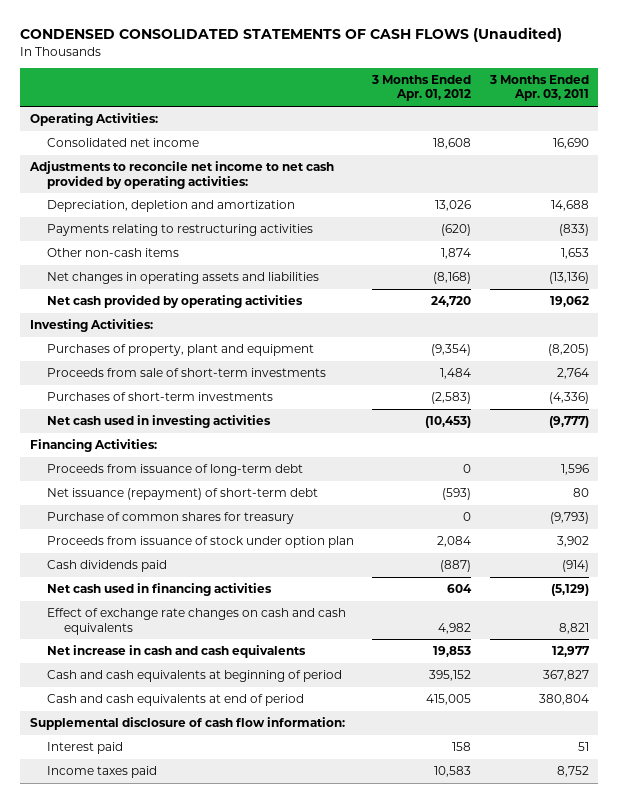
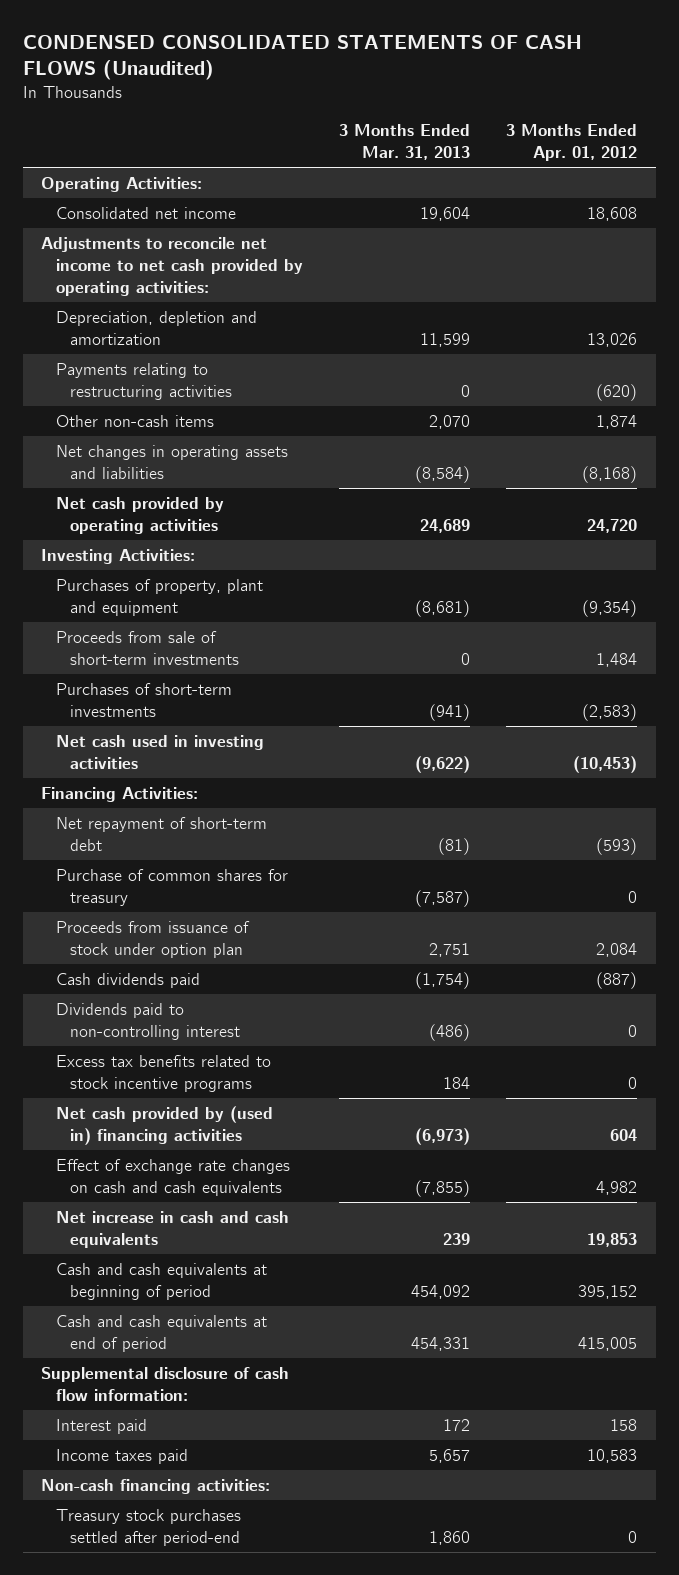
- | 3 Months Ended Apr. 01, 2012 | 3 Months Ended Apr. 03, 2011
+ | 3 Months Ended Mar. 31, 2013 | 3 Months Ended Apr. 01, 2012
- Proceeds from issuance of long-term debt | 0 | 1,596
- Net issuance (repayment) of short-term debt | (593) | 80
+ Net repayment of short-term debt | (81) | (593)
- Net cash used in financing activities | 604 | (5,129)
+ Dividends paid to non-controlling interest | (486) | 0
+ Excess tax benefits related to stock incentive programs | 184 | 0
+ Net cash provided by (used in) financing activities | (6,973) | 604
+ Non-cash financing activities:
+ Treasury stock purchases settled after period-end | 1,860 | 0

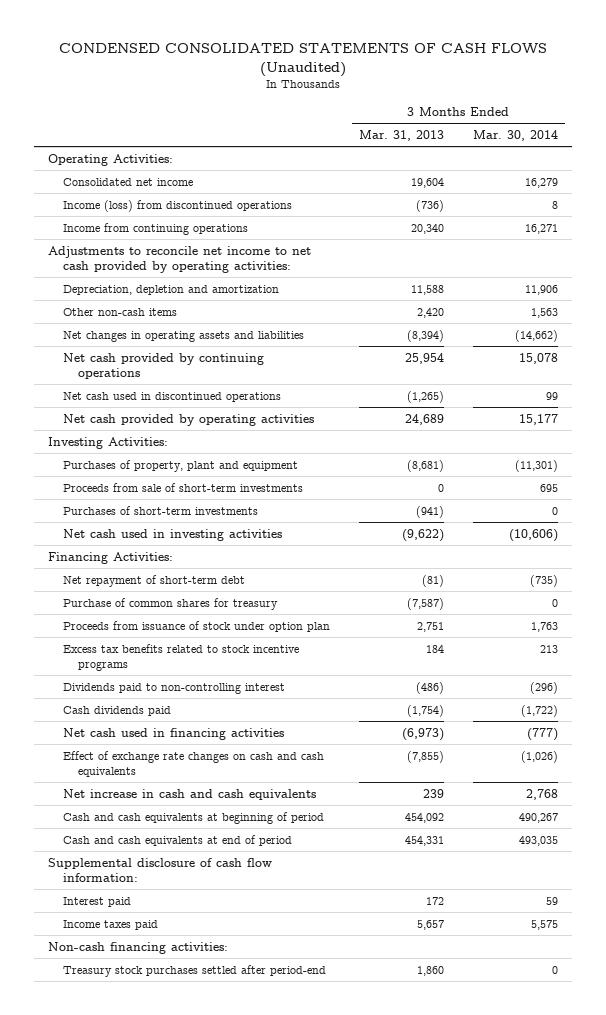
- | 3 Months Ended Mar. 31, 2013 | 3 Months Ended Apr. 01, 2012
+ | 3 Months Ended Mar. 31, 2013 | 3 Months Ended Mar. 30, 2014
+ Income (loss) from discontinued operations | (736) | 8
+ Income from continuing operations | 20,340 | 16,271
- Depreciation, depletion and amortization | 11,599 | 13,026
- Payments relating to restructuring activities | 0 | (620)
- Other non-cash items | 2,070 | 1,874
- Net changes in operating assets and liabilities | (8,584) | (8,168)
+ Depreciation, depletion and amortization | 11,588 | 11,906
+ Other non-cash items | 2,420 | 1,563
+ Net changes in operating assets and liabilities | (8,394) | (14,662)
+ Net cash provided by continuing operations | 25,954 | 15,078
+ Net cash used in discontinued operations | (1,265) | 99
- Net cash provided by (used in) financing activities | (6,973) | 604
moved down: Dividends paid to non-controlling interest | (486) | (296)
moved down: Cash dividends paid | (1,754) | (1,722)
+ Net cash used in financing activities | (6,973) | (777)

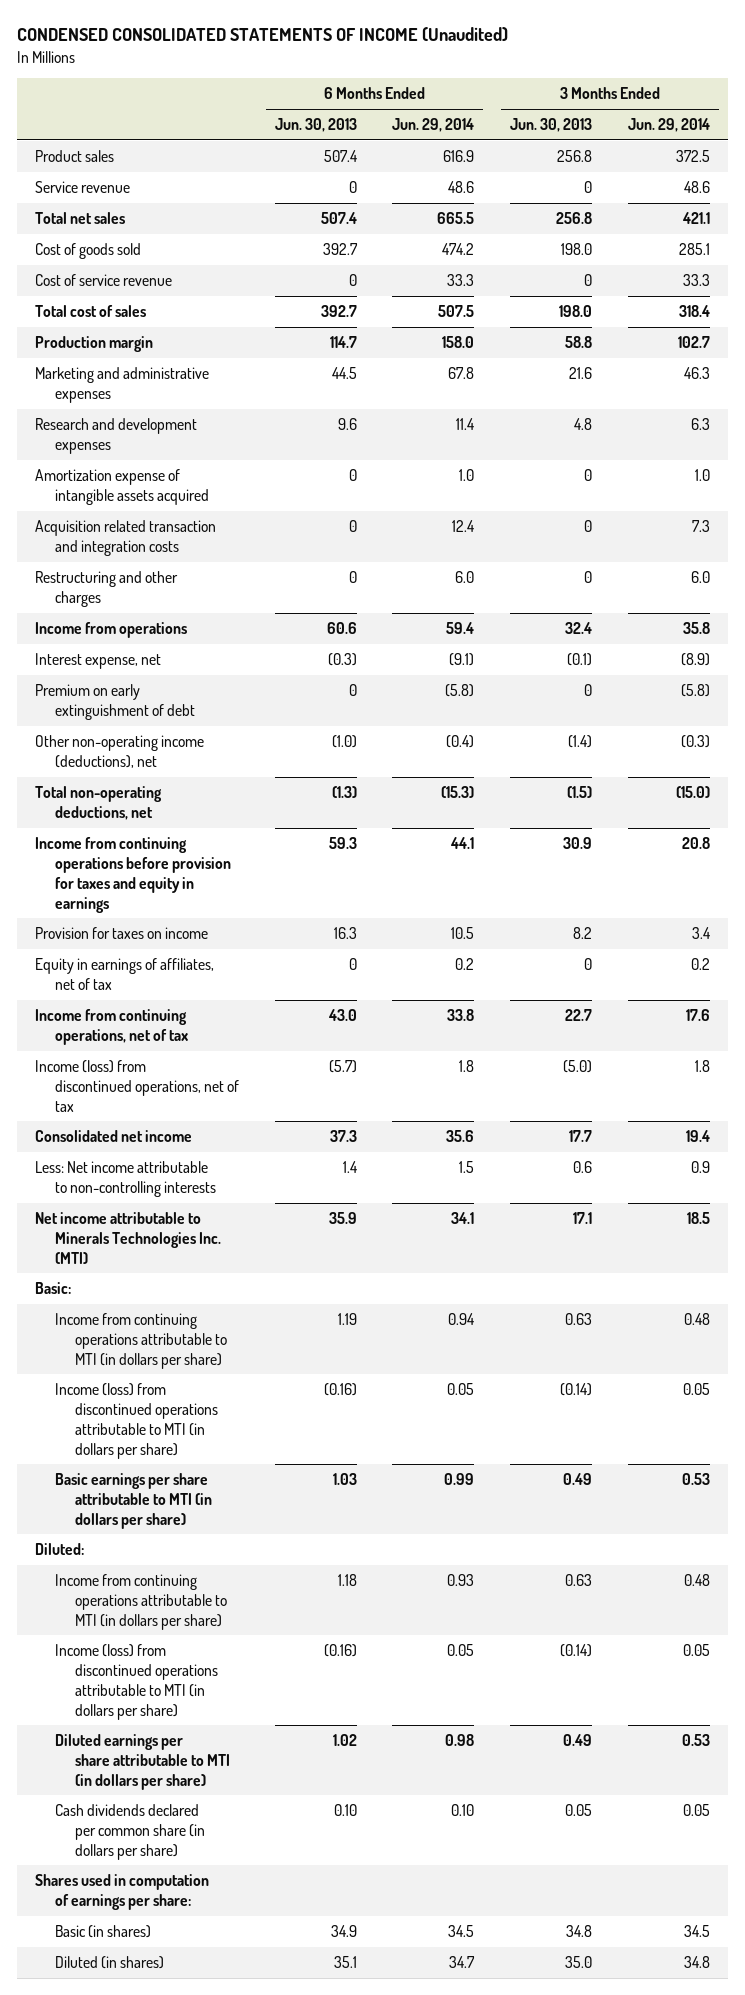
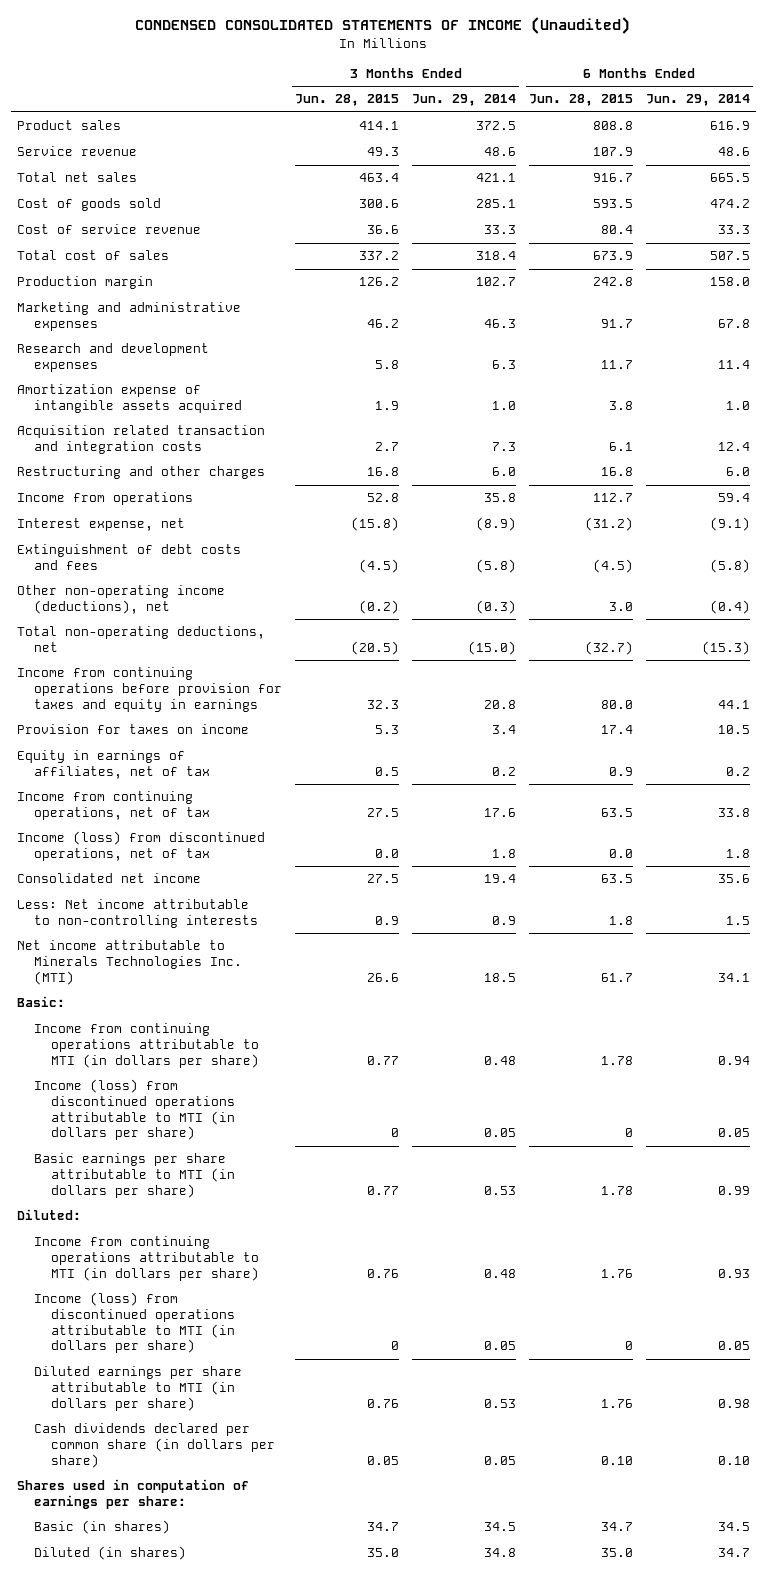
- | 6 Months Ended Jun. 30, 2013 | 6 Months Ended Jun. 29, 2014 | 3 Months Ended Jun. 30, 2013 | 3 Months Ended Jun. 29, 2014
+ | 3 Months Ended Jun. 28, 2015 | 3 Months Ended Jun. 29, 2014 | 6 Months Ended Jun. 28, 2015 | 6 Months Ended Jun. 29, 2014
- Premium on early extinguishment of debt | 0 | (5.8) | 0 | (5.8)
+ Extinguishment of debt costs and fees | (4.5) | (5.8) | (4.5) | (5.8)

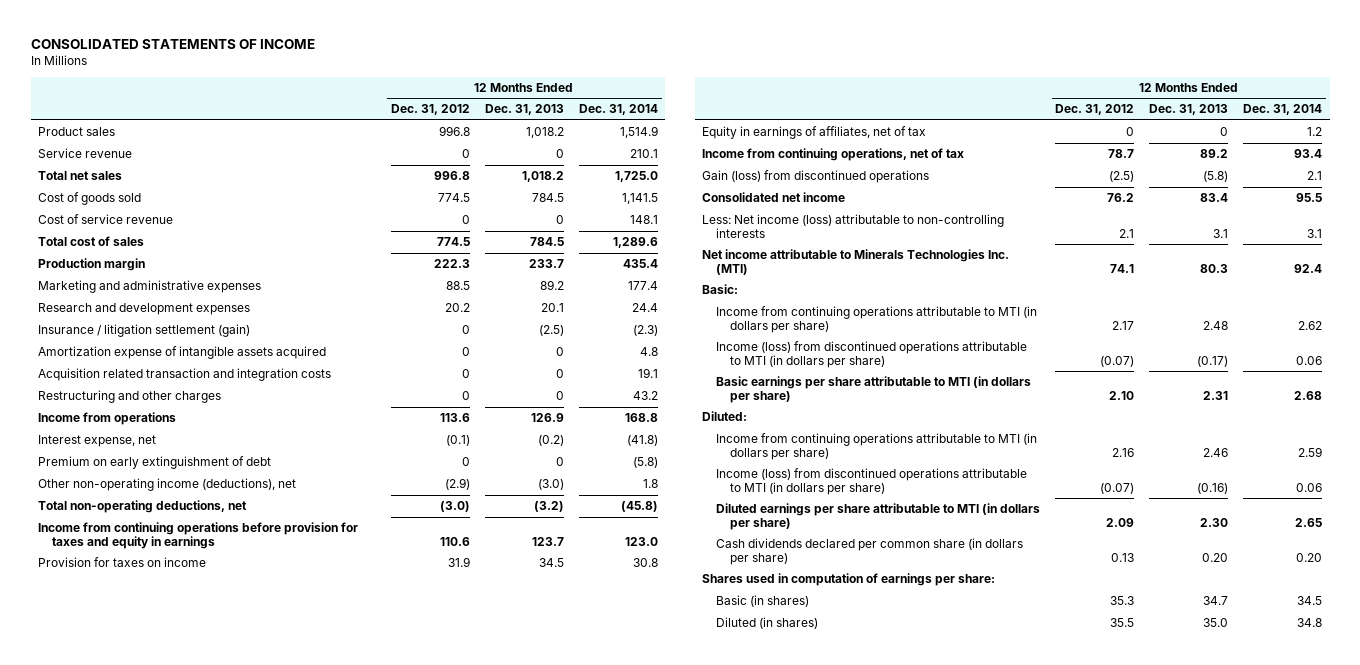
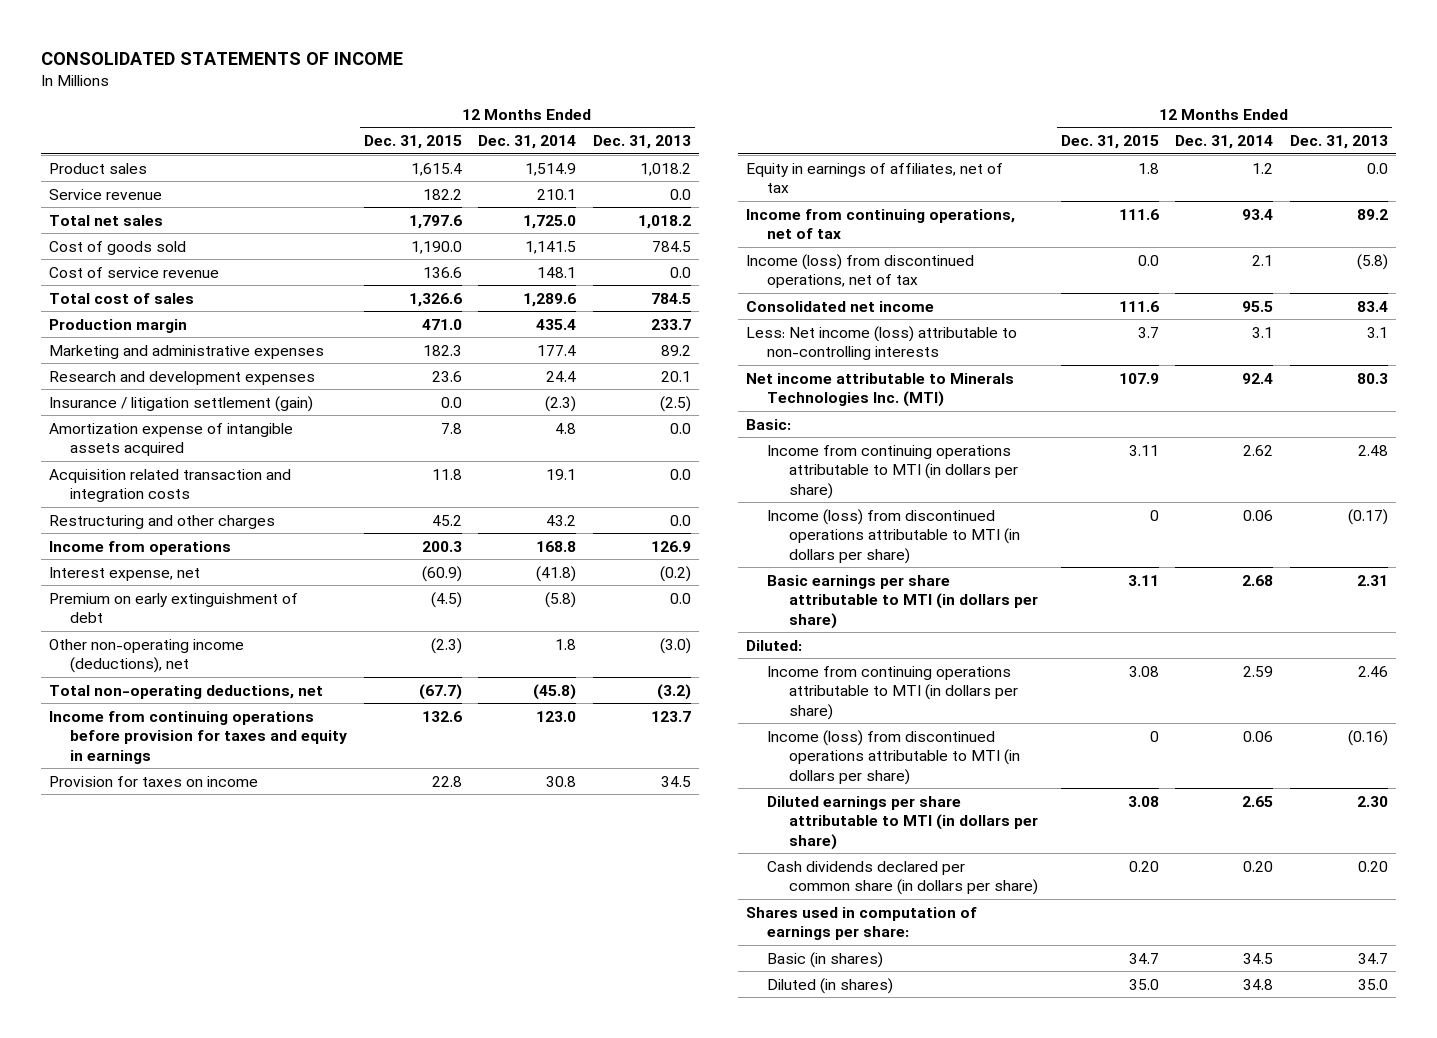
- | 12 Months Ended Dec. 31, 2012 | 12 Months Ended Dec. 31, 2013 | 12 Months Ended Dec. 31, 2014
+ | 12 Months Ended Dec. 31, 2015 | 12 Months Ended Dec. 31, 2014 | 12 Months Ended Dec. 31, 2013
- Service revenue | 0 | 0 | 210.1
+ Service revenue | 182.2 | 210.1 | 0.0
- Cost of service revenue | 0 | 0 | 148.1
+ Cost of service revenue | 136.6 | 148.1 | 0.0
- Amortization expense of intangible assets acquired | 0 | 0 | 4.8
- Acquisition related transaction and integration costs | 0 | 0 | 19.1
- Restructuring and other charges | 0 | 0 | 43.2
+ Amortization expense of intangible assets acquired | 7.8 | 4.8 | 0.0
+ Acquisition related transaction and integration costs | 11.8 | 19.1 | 0.0
+ Restructuring and other charges | 45.2 | 43.2 | 0.0
- Premium on early extinguishment of debt | 0 | 0 | (5.8)
+ Premium on early extinguishment of debt | (4.5) | (5.8) | 0.0
- Equity in earnings of affiliates, net of tax | 0 | 0 | 1.2
+ Equity in earnings of affiliates, net of tax | 1.8 | 1.2 | 0.0
- Gain (loss) from discontinued operations | (2.5) | (5.8) | 2.1
+ Income (loss) from discontinued operations, net of tax | 0.0 | 2.1 | (5.8)

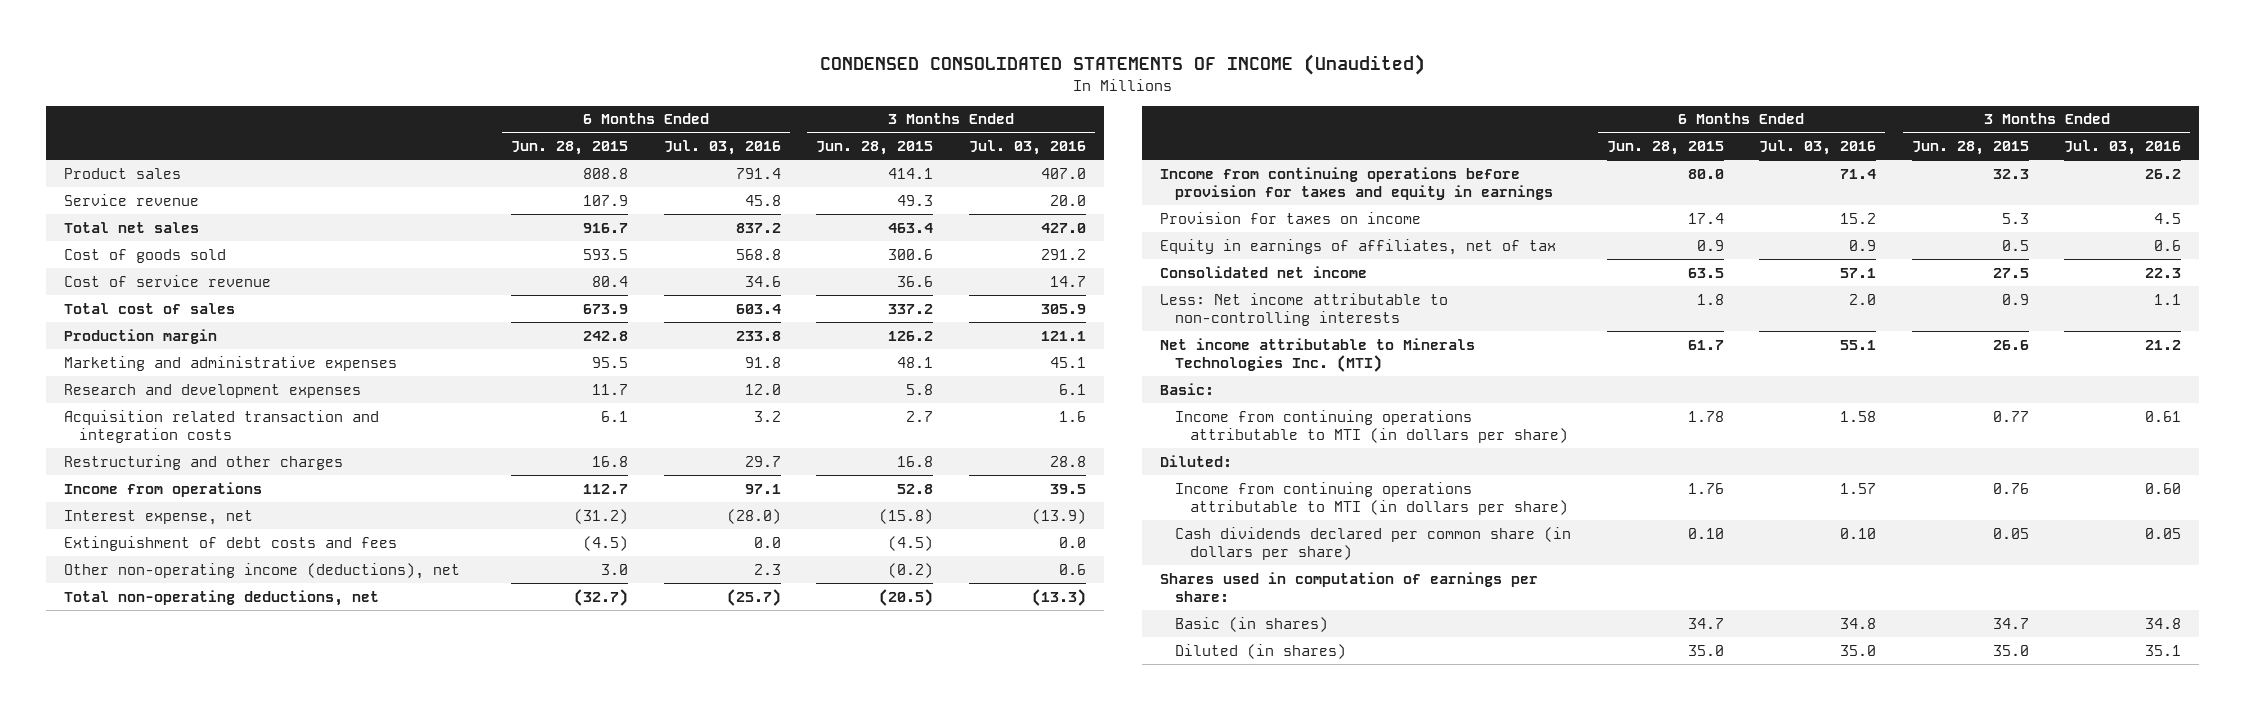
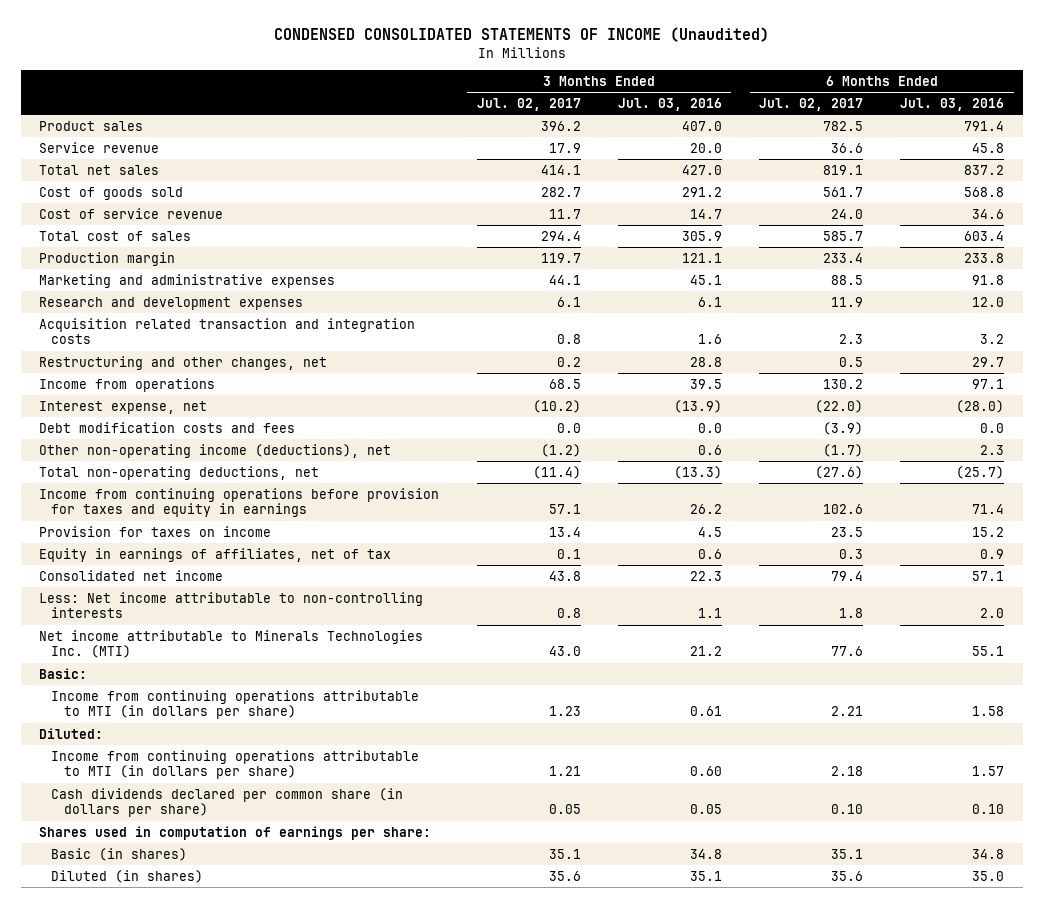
- | 6 Months Ended Jun. 28, 2015 | 6 Months Ended Jul. 03, 2016 | 3 Months Ended Jun. 28, 2015 | 3 Months Ended Jul. 03, 2016
+ | 3 Months Ended Jul. 02, 2017 | 3 Months Ended Jul. 03, 2016 | 6 Months Ended Jul. 02, 2017 | 6 Months Ended Jul. 03, 2016
- Restructuring and other charges | 16.8 | 29.7 | 16.8 | 28.8
+ Restructuring and other changes, net | 0.2 | 28.8 | 0.5 | 29.7
- Extinguishment of debt costs and fees | (4.5) | 0.0 | (4.5) | 0.0
+ Debt modification costs and fees | 0.0 | 0.0 | (3.9) | 0.0

